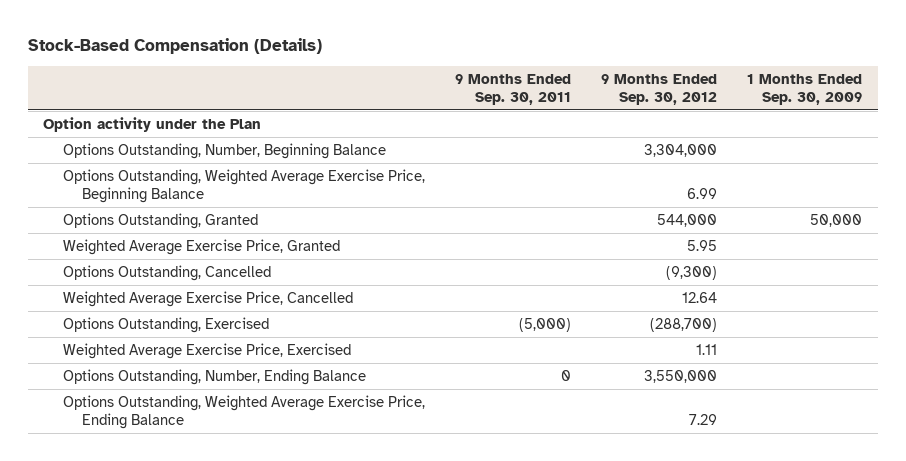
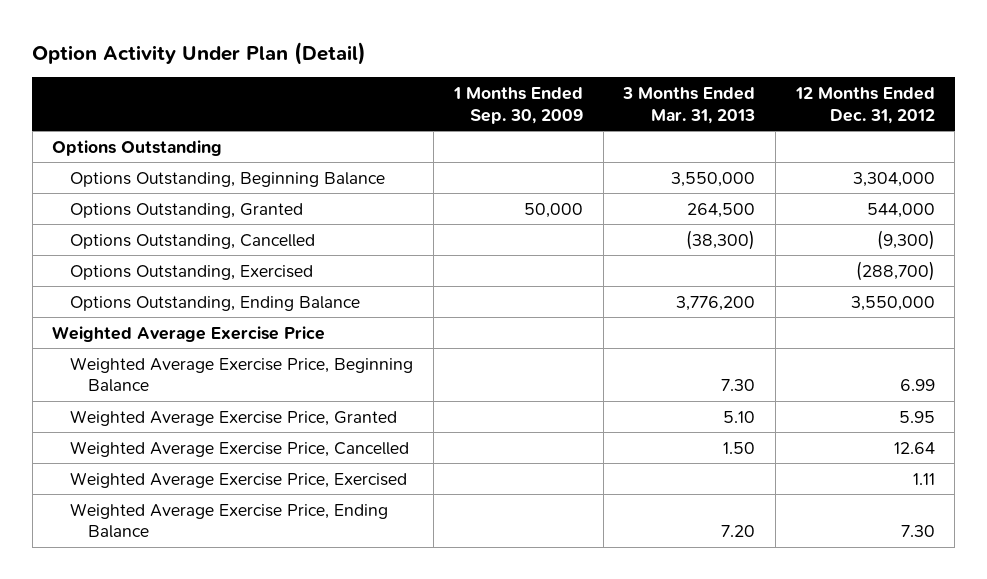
- Stock-Based Compensation (Details)
+ Option Activity Under Plan (Detail)
- | 9 Months Ended Sep. 30, 2011 | 9 Months Ended Sep. 30, 2012 | 1 Months Ended Sep. 30, 2009
+ | 1 Months Ended Sep. 30, 2009 | 3 Months Ended Mar. 31, 2013 | 12 Months Ended Dec. 31, 2012
- Option activity under the Plan
- Options Outstanding, Number, Beginning Balance | | 3,304,000 |
- Options Outstanding, Weighted Average Exercise Price, Beginning Balance | | 6.99 |
+ Options Outstanding
+ Options Outstanding, Beginning Balance | | 3,550,000 | 3,304,000
+ Options Outstanding, Ending Balance | | 3,776,200 | 3,550,000
+ Weighted Average Exercise Price
+ Weighted Average Exercise Price, Beginning Balance | | 7.30 | 6.99
moved down: Weighted Average Exercise Price, Granted | | 5.10 | 5.95
moved down: Weighted Average Exercise Price, Cancelled | | 1.50 | 12.64
- Options Outstanding, Number, Ending Balance | 0 | 3,550,000 |
- Options Outstanding, Weighted Average Exercise Price, Ending Balance | | 7.29 |
+ Weighted Average Exercise Price, Ending Balance | | 7.20 | 7.30

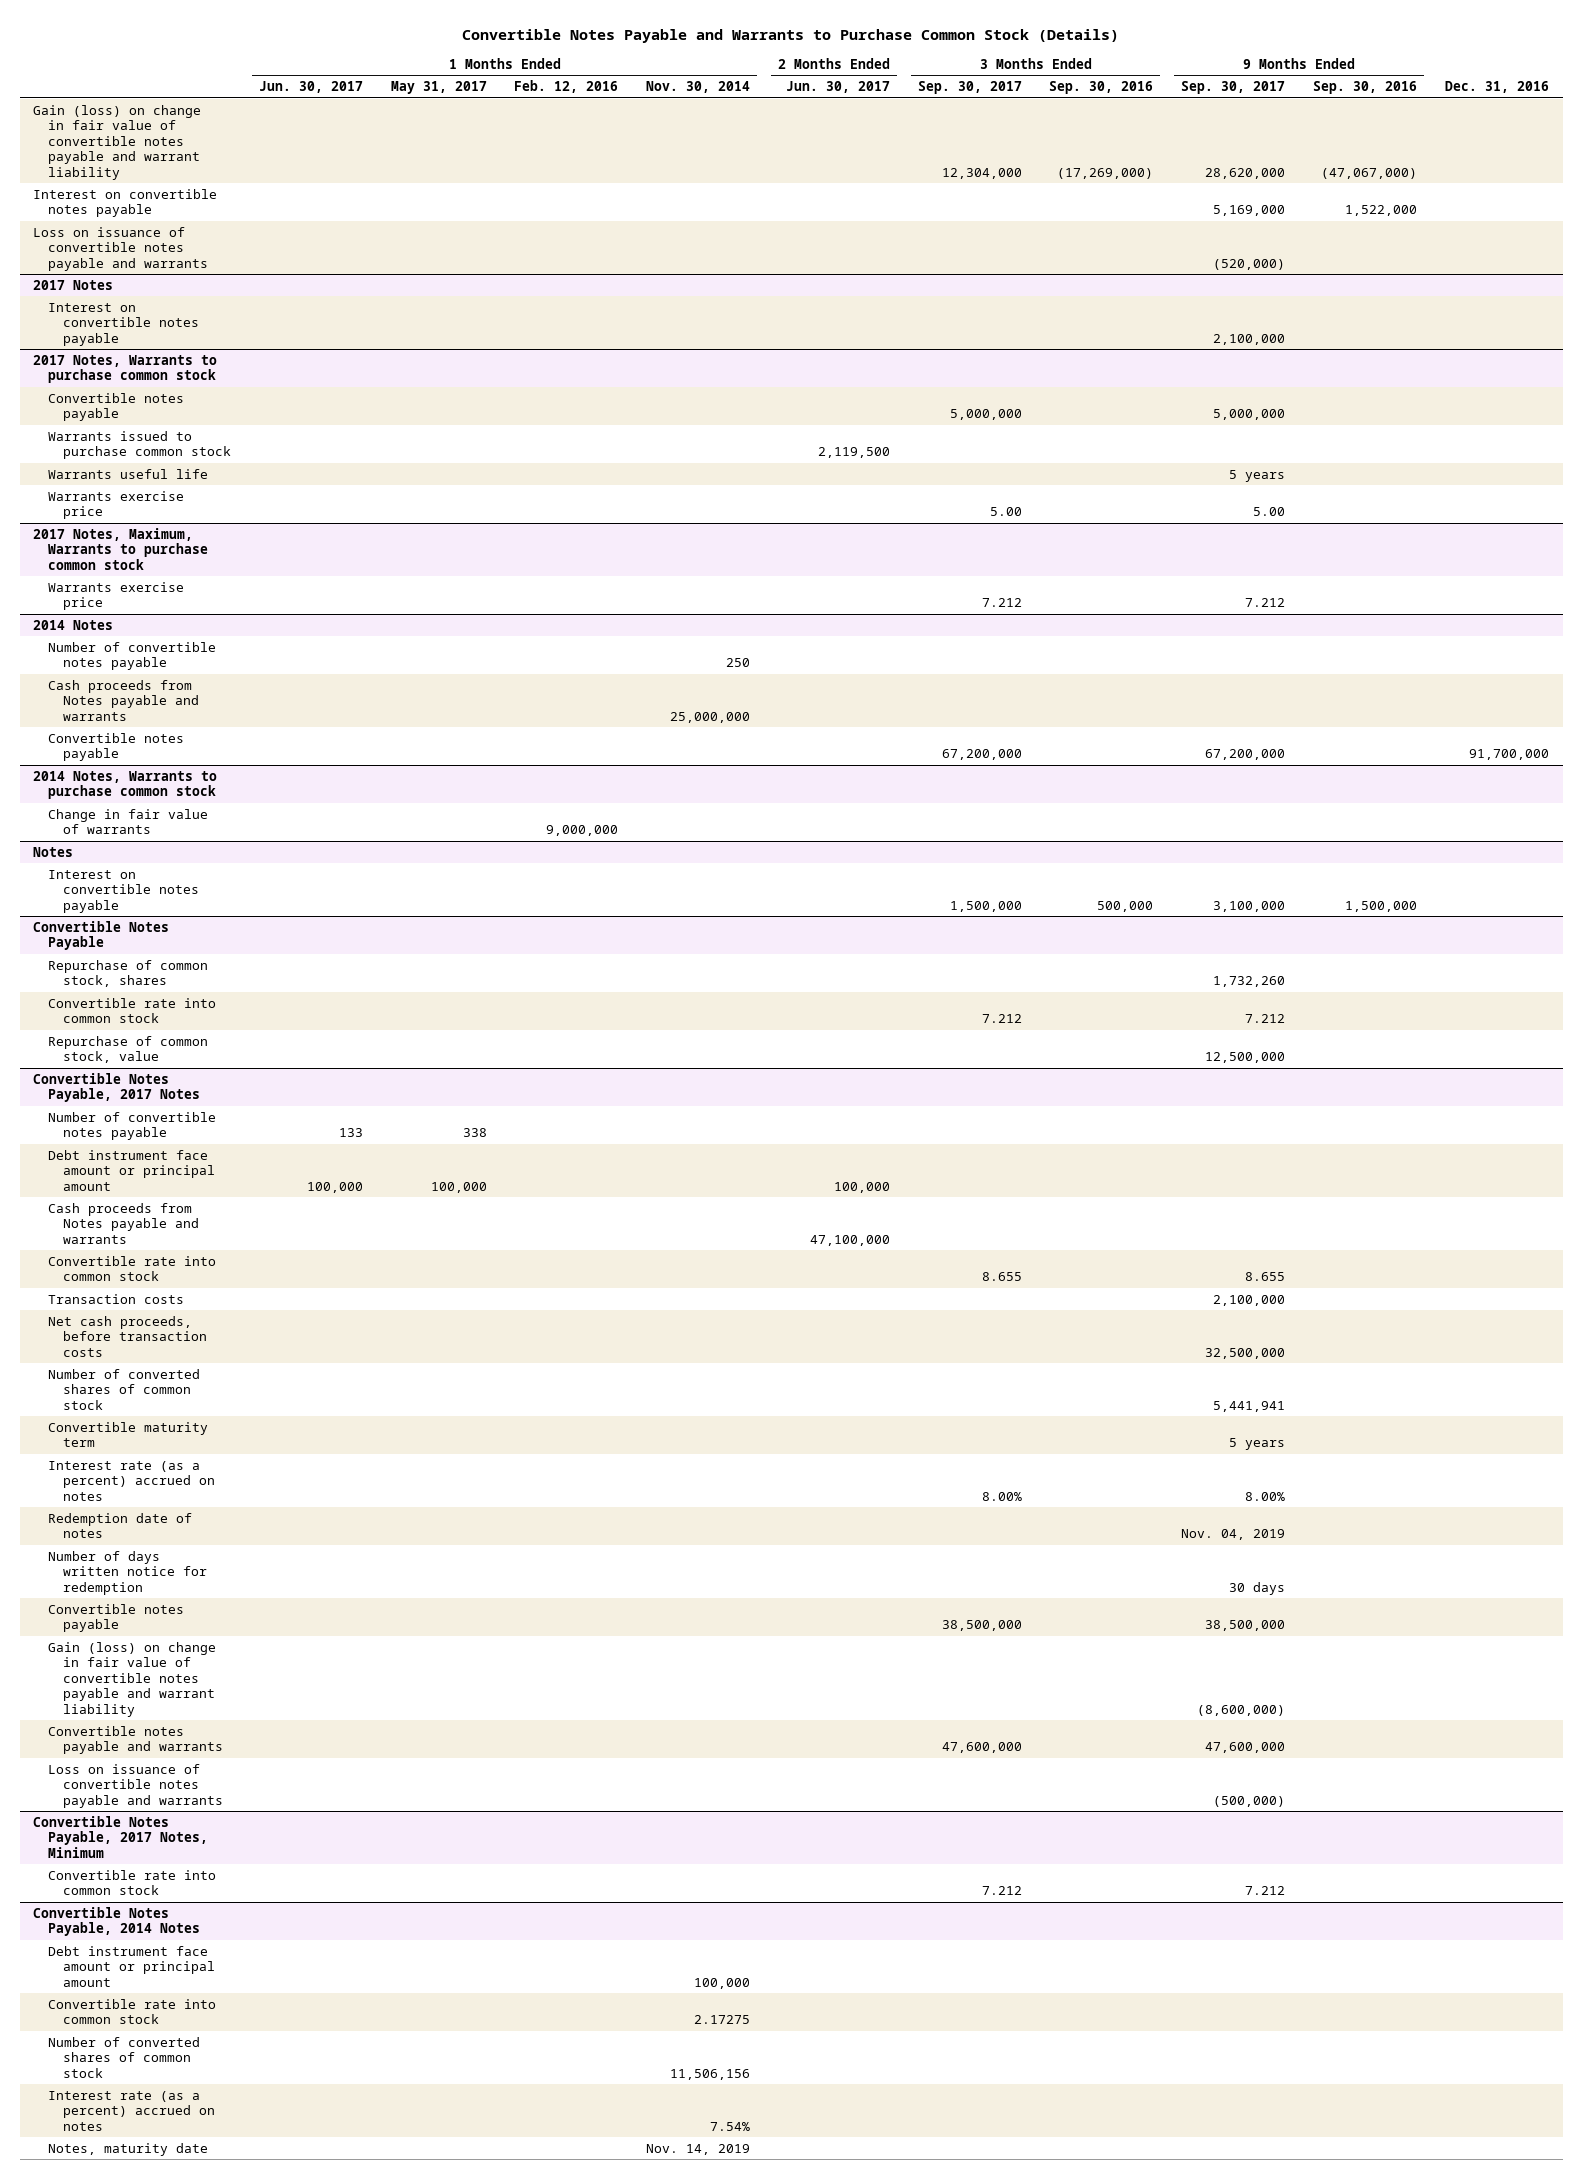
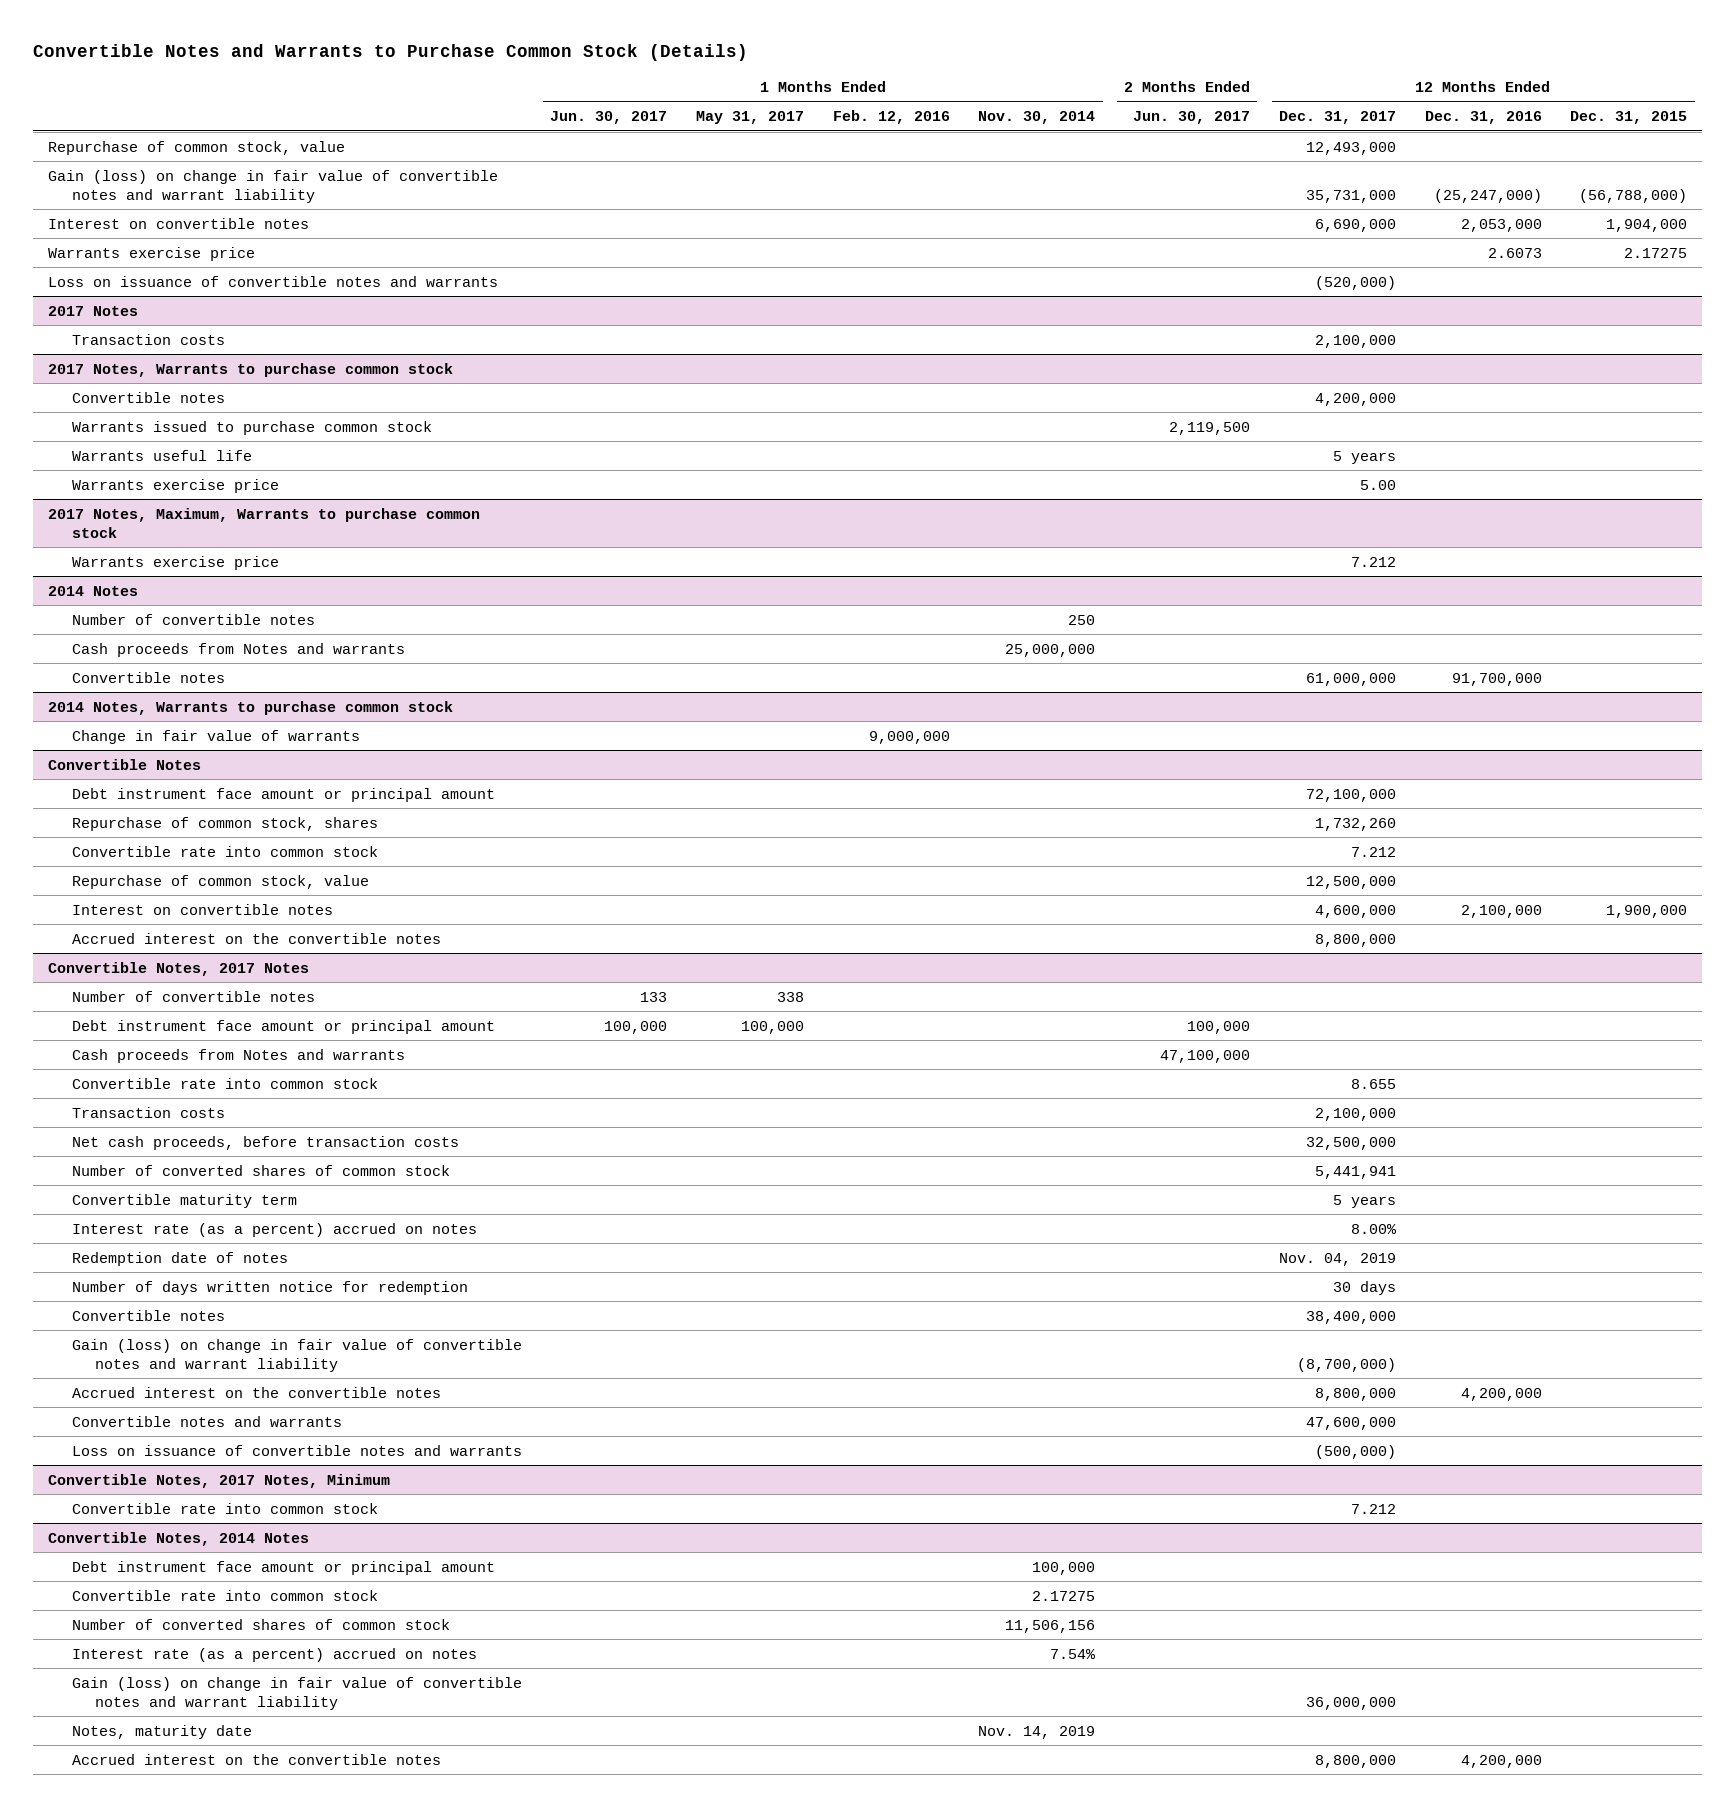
- Convertible Notes Payable and Warrants to Purchase Common Stock (Details)
+ Convertible Notes and Warrants to Purchase Common Stock (Details)
- | 1 Months Ended Jun. 30, 2017 | 1 Months Ended May 31, 2017 | 1 Months Ended Feb. 12, 2016 | 1 Months Ended Nov. 30, 2014 | 2 Months Ended Jun. 30, 2017 | 3 Months Ended Sep. 30, 2017 | 3 Months Ended Sep. 30, 2016 | 9 Months Ended Sep. 30, 2017 | 9 Months Ended Sep. 30, 2016 | Dec. 31, 2016
+ | 1 Months Ended Jun. 30, 2017 | 1 Months Ended May 31, 2017 | 1 Months Ended Feb. 12, 2016 | 1 Months Ended Nov. 30, 2014 | 2 Months Ended Jun. 30, 2017 | 12 Months Ended Dec. 31, 2017 | 12 Months Ended Dec. 31, 2016 | 12 Months Ended Dec. 31, 2015
- Gain (loss) on change in fair value of convertible notes payable and warrant liability | | | | | | 12,304,000 | (17,269,000) | 28,620,000 | (47,067,000) |
- Interest on convertible notes payable | | | | | | | | 5,169,000 | 1,522,000 |
- Loss on issuance of convertible notes payable and warrants | | | | | | | | (520,000) | |
+ Repurchase of common stock, value | | | | | | 12,493,000 | |
+ Gain (loss) on change in fair value of convertible notes and warrant liability | | | | | | 35,731,000 | (25,247,000) | (56,788,000)
+ Interest on convertible notes | | | | | | 6,690,000 | 2,053,000 | 1,904,000
+ Warrants exercise price | | | | | | | 2.6073 | 2.17275
+ Loss on issuance of convertible notes and warrants | | | | | | (520,000) | |
@ 2017 Notes
- Interest on convertible notes payable | | | | | | | | 2,100,000 | |
+ Transaction costs | | | | | | 2,100,000 | |
@ 2017 Notes, Warrants to purchase common stock
- Convertible notes payable | | | | | | 5,000,000 | | 5,000,000 | |
+ Convertible notes | | | | | | 4,200,000 | |
@ 2014 Notes
- Number of convertible notes payable | | | | 250 | | | | | |
- Cash proceeds from Notes payable and warrants | | | | 25,000,000 | | | | | |
- Convertible notes payable | | | | | | 67,200,000 | | 67,200,000 | | 91,700,000
+ Number of convertible notes | | | | 250 | | | |
+ Cash proceeds from Notes and warrants | | | | 25,000,000 | | | |
+ Convertible notes | | | | | | 61,000,000 | 91,700,000 |
- Notes
- Interest on convertible notes payable | | | | | | 1,500,000 | 500,000 | 3,100,000 | 1,500,000 |
- Convertible Notes Payable
- Repurchase of common stock, shares | | | | | | | | 1,732,260 | |
- Convertible rate into common stock | | | | | | 7.212 | | 7.212 | |
- Repurchase of common stock, value | | | | | | | | 12,500,000 | |
- Convertible Notes Payable, 2017 Notes
- Number of convertible notes payable | 133 | 338 | | | | | | | |
+ Convertible Notes
+ Debt instrument face amount or principal amount | | | | | | 72,100,000 | |
+ Repurchase of common stock, shares | | | | | | 1,732,260 | |
+ Convertible rate into common stock | | | | | | 7.212 | |
+ Repurchase of common stock, value | | | | | | 12,500,000 | |
+ Interest on convertible notes | | | | | | 4,600,000 | 2,100,000 | 1,900,000
+ Accrued interest on the convertible notes | | | | | | 8,800,000 | |
+ Convertible Notes, 2017 Notes
+ Number of convertible notes | 133 | 338 | | | | | |
- Cash proceeds from Notes payable and warrants | | | | | 47,100,000 | | | | |
+ Cash proceeds from Notes and warrants | | | | | 47,100,000 | | |
- Convertible notes payable | | | | | | 38,500,000 | | 38,500,000 | |
- Gain (loss) on change in fair value of convertible notes payable and warrant liability | | | | | | | | (8,600,000) | |
- Convertible notes payable and warrants | | | | | | 47,600,000 | | 47,600,000 | |
- Loss on issuance of convertible notes payable and warrants | | | | | | | | (500,000) | |
- Convertible Notes Payable, 2017 Notes, Minimum
+ Convertible notes | | | | | | 38,400,000 | |
+ Gain (loss) on change in fair value of convertible notes and warrant liability | | | | | | (8,700,000) | |
+ Accrued interest on the convertible notes | | | | | | 8,800,000 | 4,200,000 |
+ Convertible notes and warrants | | | | | | 47,600,000 | |
+ Loss on issuance of convertible notes and warrants | | | | | | (500,000) | |
+ Convertible Notes, 2017 Notes, Minimum
- Convertible Notes Payable, 2014 Notes
+ Convertible Notes, 2014 Notes
+ Gain (loss) on change in fair value of convertible notes and warrant liability | | | | | | 36,000,000 | |
+ Accrued interest on the convertible notes | | | | | | 8,800,000 | 4,200,000 |

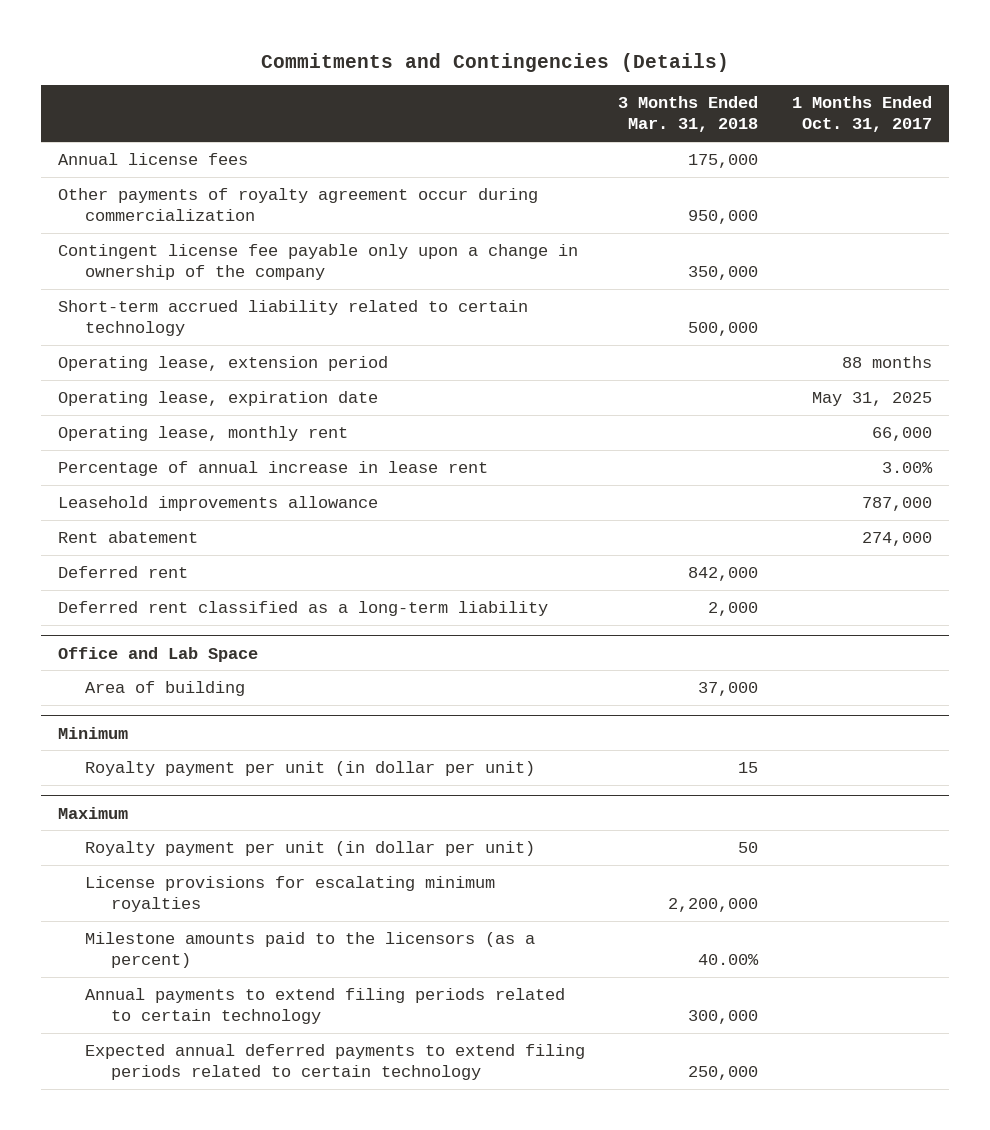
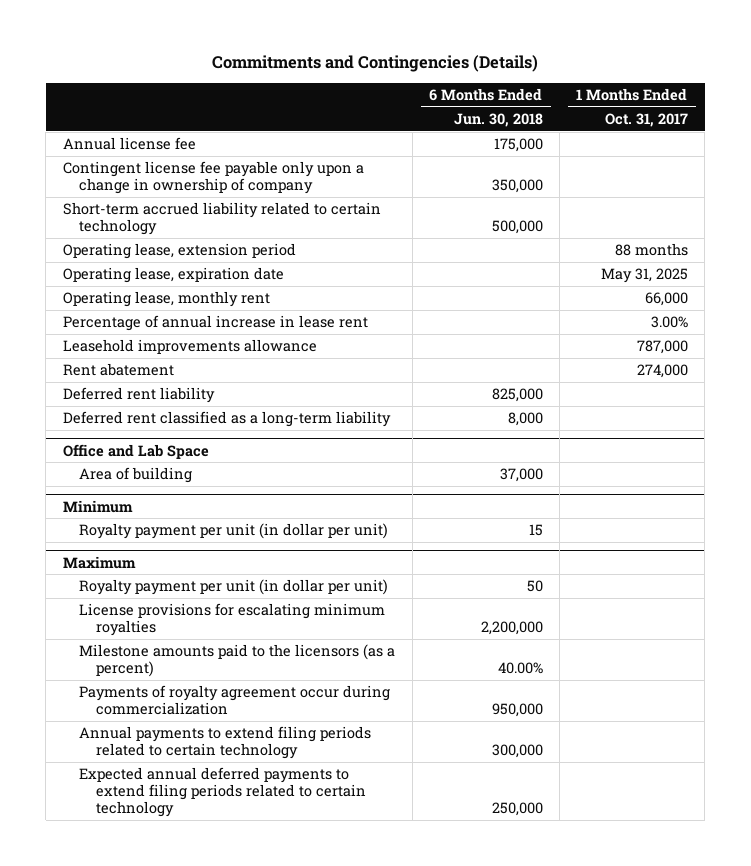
- | 3 Months Ended Mar. 31, 2018 | 1 Months Ended Oct. 31, 2017
+ | 6 Months Ended Jun. 30, 2018 | 1 Months Ended Oct. 31, 2017
- Annual license fees | 175,000 |
- Other payments of royalty agreement occur during commercialization | 950,000 |
- Contingent license fee payable only upon a change in ownership of the company | 350,000 |
+ Annual license fee | 175,000 |
+ Contingent license fee payable only upon a change in ownership of company | 350,000 |
- Deferred rent | 842,000 |
+ Deferred rent liability | 825,000 |
@ Maximum
+ Payments of royalty agreement occur during commercialization | 950,000 |

